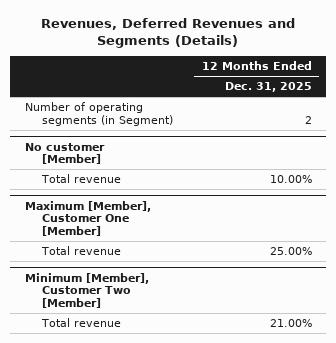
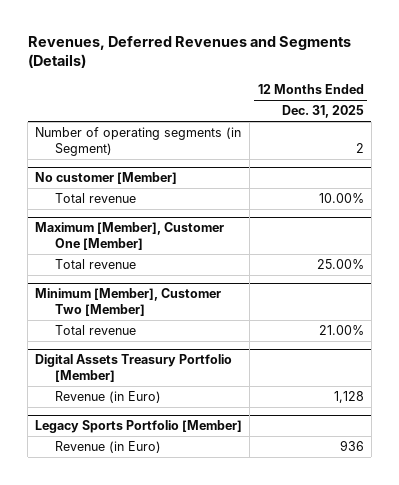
+ Digital Assets Treasury Portfolio [Member]
+ Revenue (in Euro) | 1,128
+ Legacy Sports Portfolio [Member]
+ Revenue (in Euro) | 936

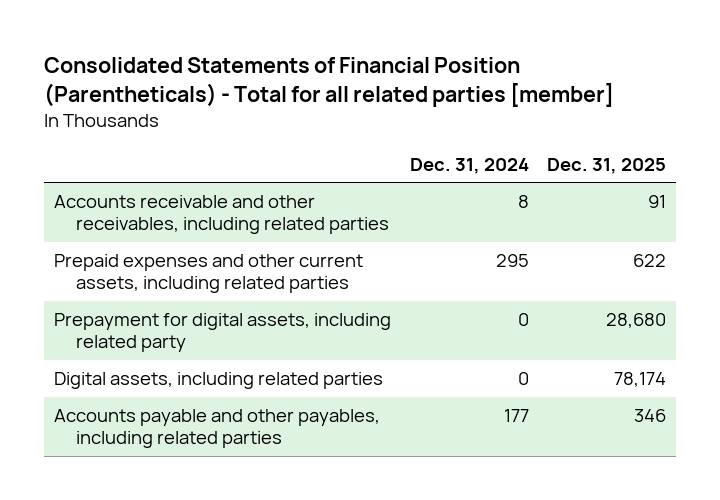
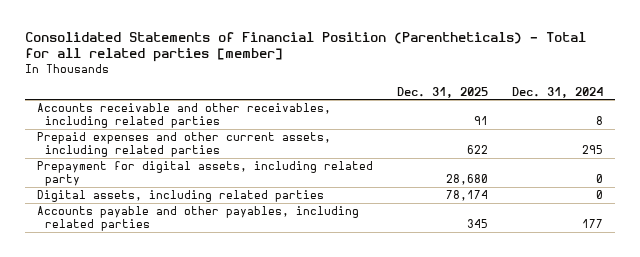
- | Dec. 31, 2024 | Dec. 31, 2025
+ | Dec. 31, 2025 | Dec. 31, 2024
- Accounts payable and other payables, including related parties | 177 | 346
+ Accounts payable and other payables, including related parties | 345 | 177

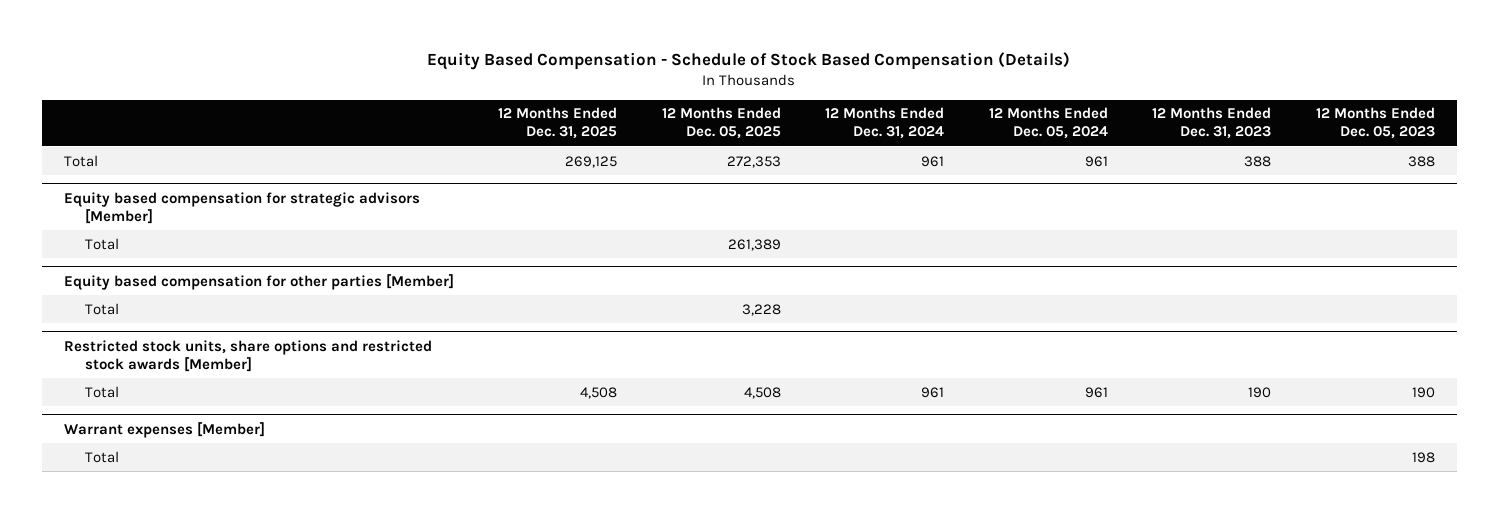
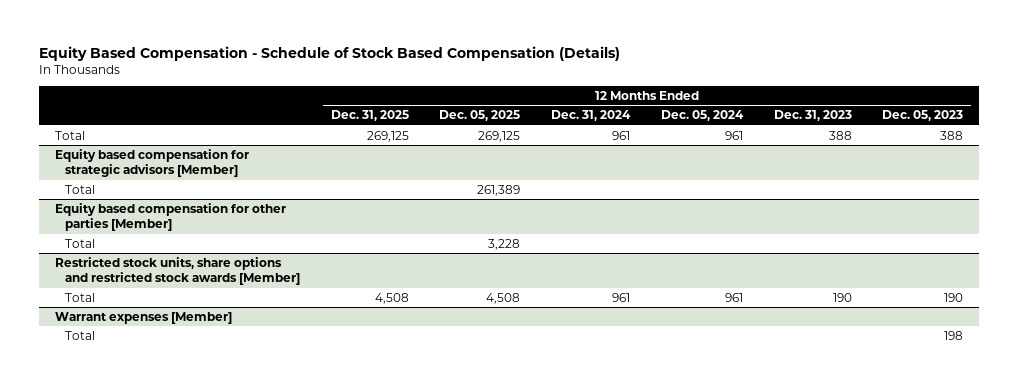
- Total | 269,125 | 272,353 | 961 | 961 | 388 | 388
+ Total | 269,125 | 269,125 | 961 | 961 | 388 | 388

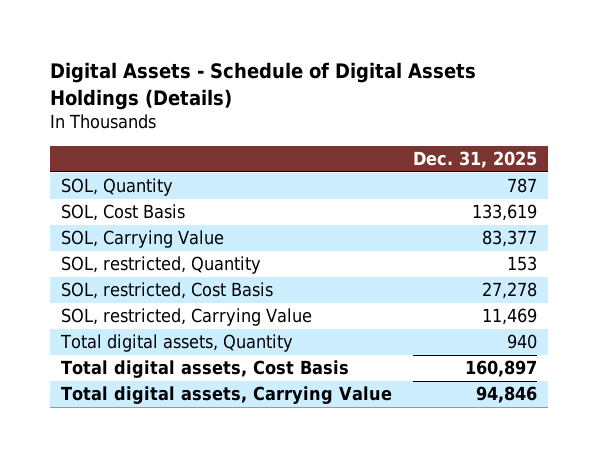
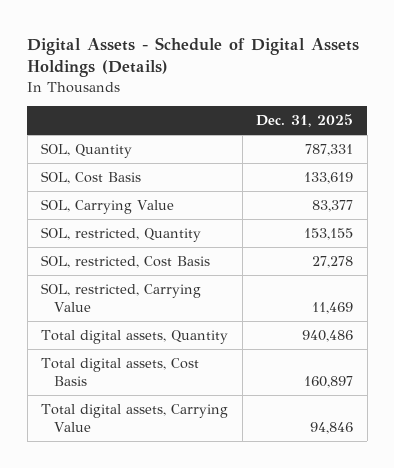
- SOL, Quantity | 787
+ SOL, Quantity | 787,331
- SOL, restricted, Quantity | 153
+ SOL, restricted, Quantity | 153,155
- Total digital assets, Quantity | 940
+ Total digital assets, Quantity | 940,486

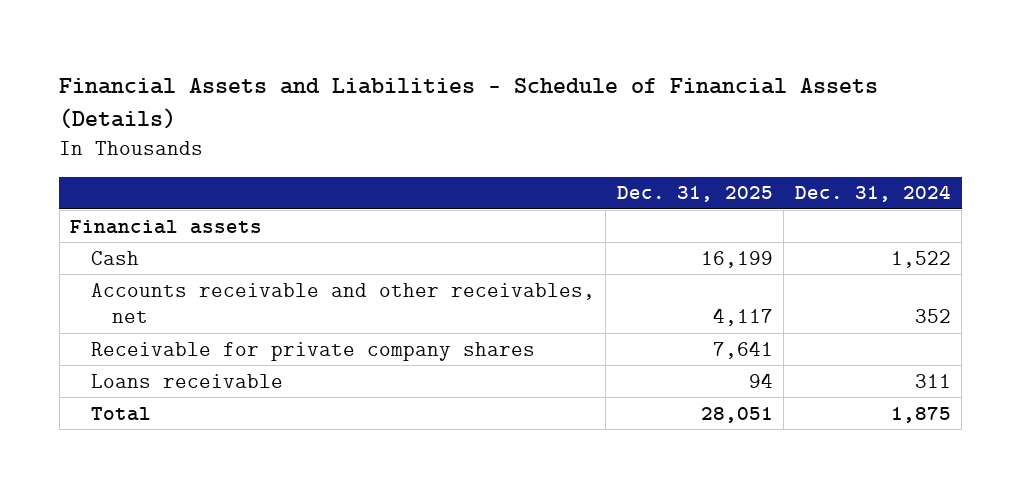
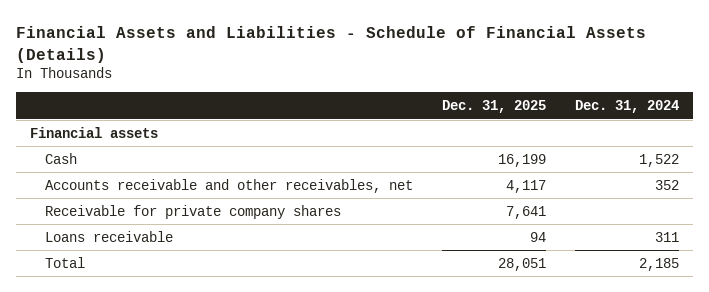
- Total | 28,051 | 1,875
+ Total | 28,051 | 2,185

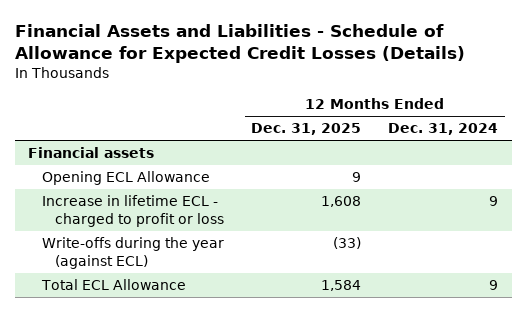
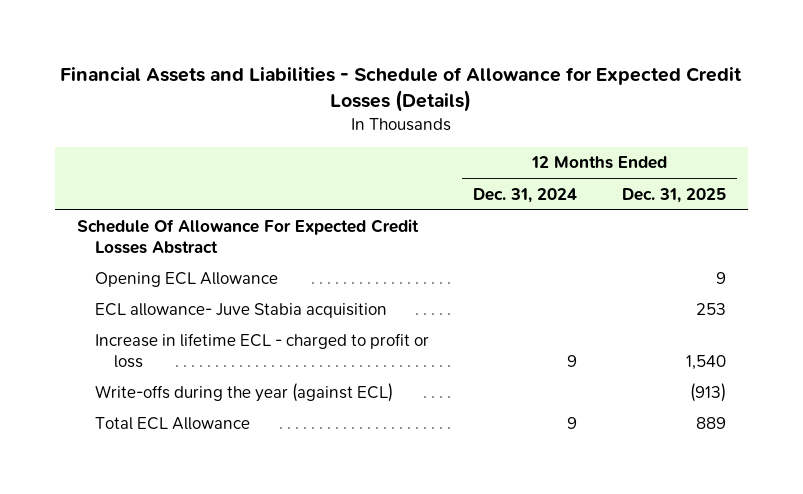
- | 12 Months Ended Dec. 31, 2025 | 12 Months Ended Dec. 31, 2024
+ | 12 Months Ended Dec. 31, 2024 | 12 Months Ended Dec. 31, 2025
- Financial assets
+ Schedule Of Allowance For Expected Credit Losses Abstract
- Increase in lifetime ECL - charged to profit or loss | 1,608 | 9
- Write-offs during the year (against ECL) | (33) |
- Total ECL Allowance | 1,584 | 9
+ ECL allowance- Juve Stabia acquisition | | 253
+ Increase in lifetime ECL - charged to profit or loss | 9 | 1,540
+ Write-offs during the year (against ECL) | | (913)
+ Total ECL Allowance | 9 | 889

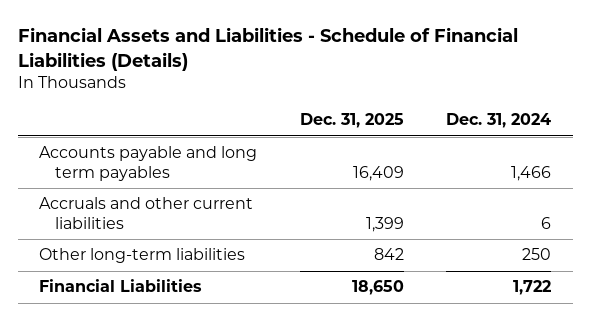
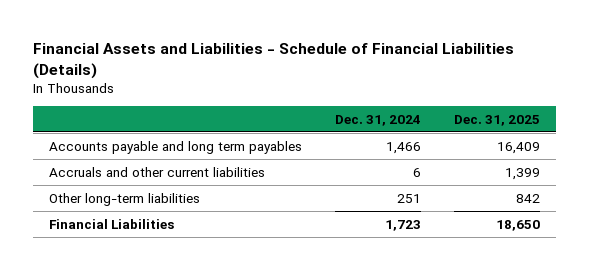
- | Dec. 31, 2025 | Dec. 31, 2024
+ | Dec. 31, 2024 | Dec. 31, 2025
- Other long-term liabilities | 842 | 250
- Financial Liabilities | 18,650 | 1,722
+ Other long-term liabilities | 251 | 842
+ Financial Liabilities | 1,723 | 18,650

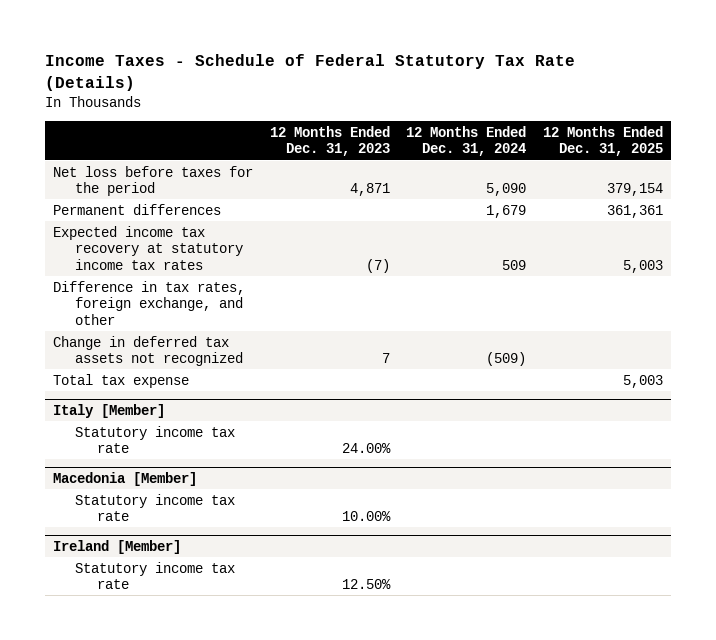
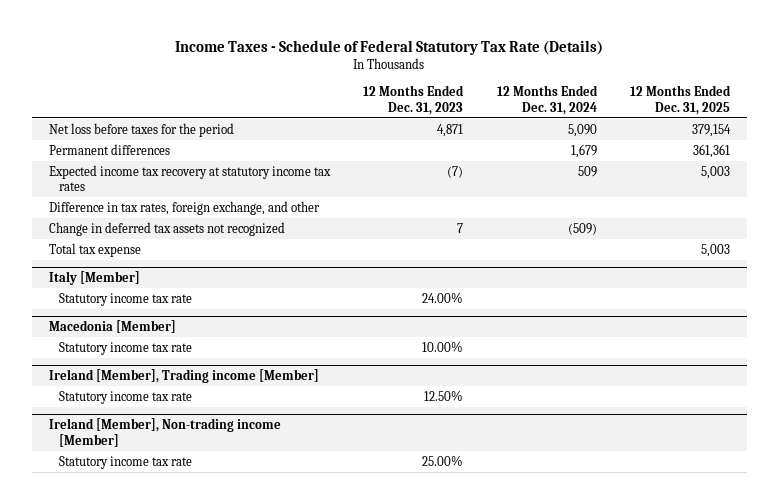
- Ireland [Member]
+ Ireland [Member], Trading income [Member]
+ Ireland [Member], Non-trading income [Member]
+ Statutory income tax rate | 25.00% | |

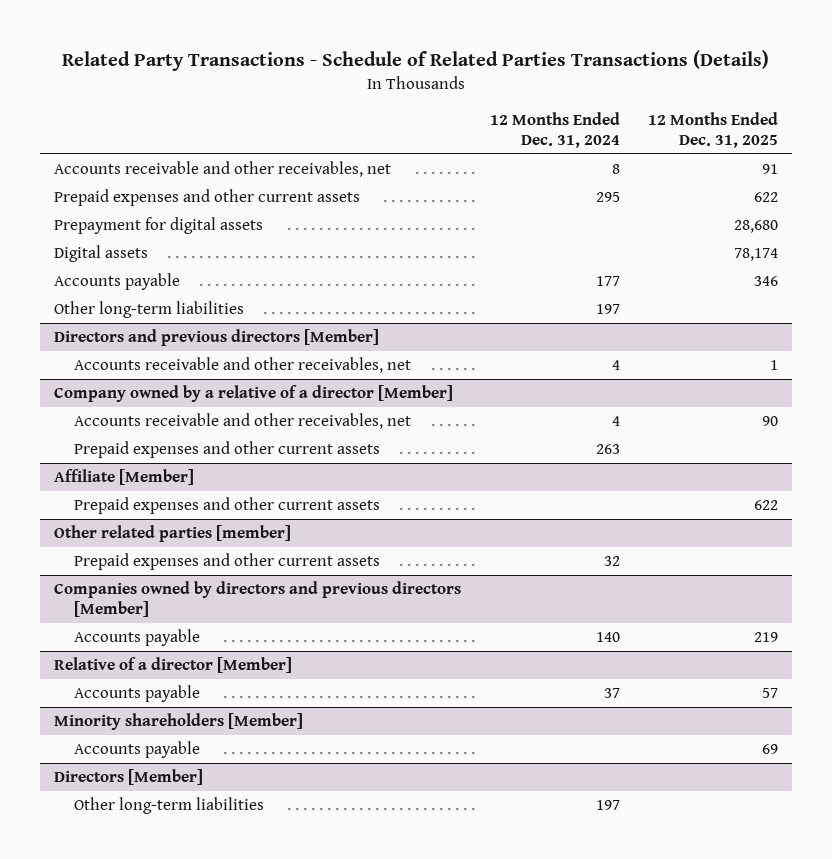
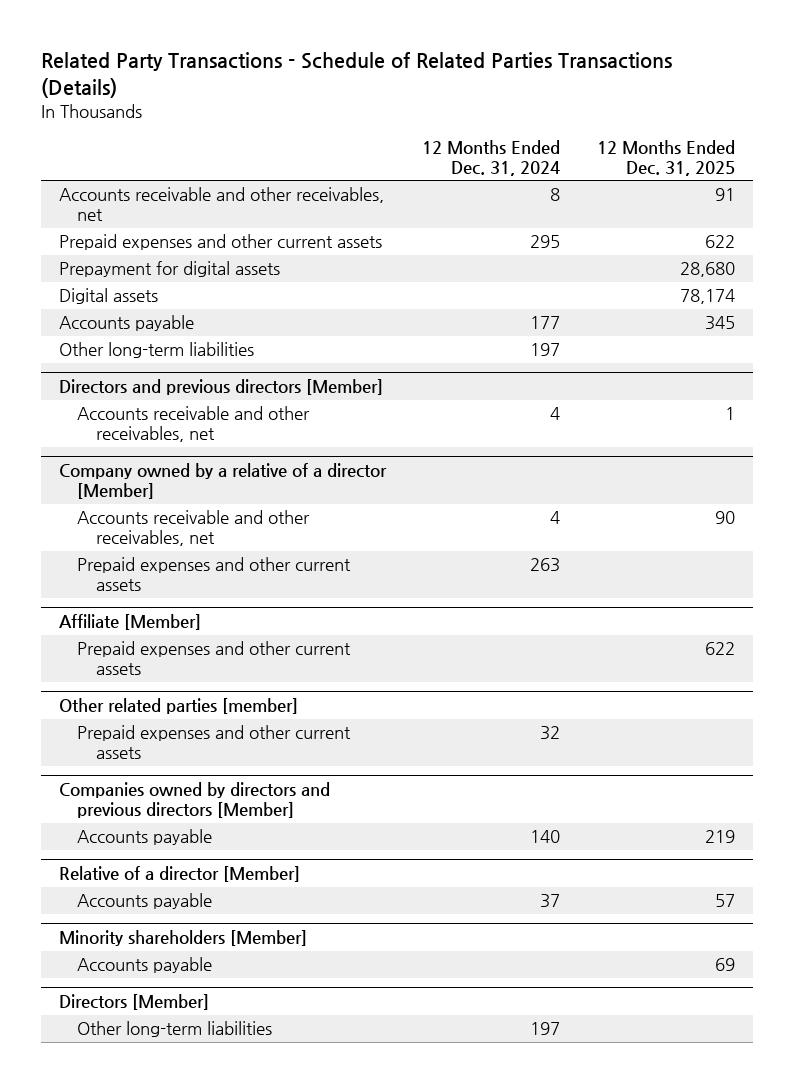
- Accounts payable | 177 | 346
+ Accounts payable | 177 | 345

